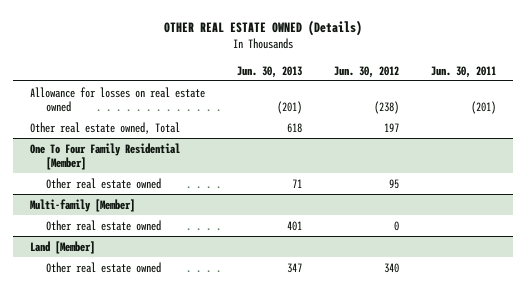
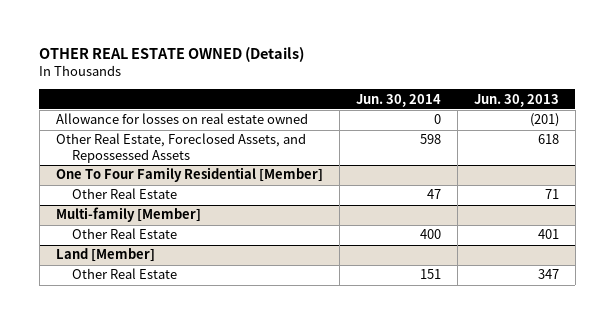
- | Jun. 30, 2013 | Jun. 30, 2012 | Jun. 30, 2011
+ | Jun. 30, 2014 | Jun. 30, 2013
- Other real estate owned, Total | 618 | 197 |
+ Other Real Estate, Foreclosed Assets, and Repossessed Assets | 598 | 618
@ One To Four Family Residential [Member]
- Other real estate owned | 71 | 95 |
+ Other Real Estate | 47 | 71
@ Multi-family [Member]
- Other real estate owned | 401 | 0 |
+ Other Real Estate | 400 | 401
@ Land [Member]
- Other real estate owned | 347 | 340 |
+ Other Real Estate | 151 | 347

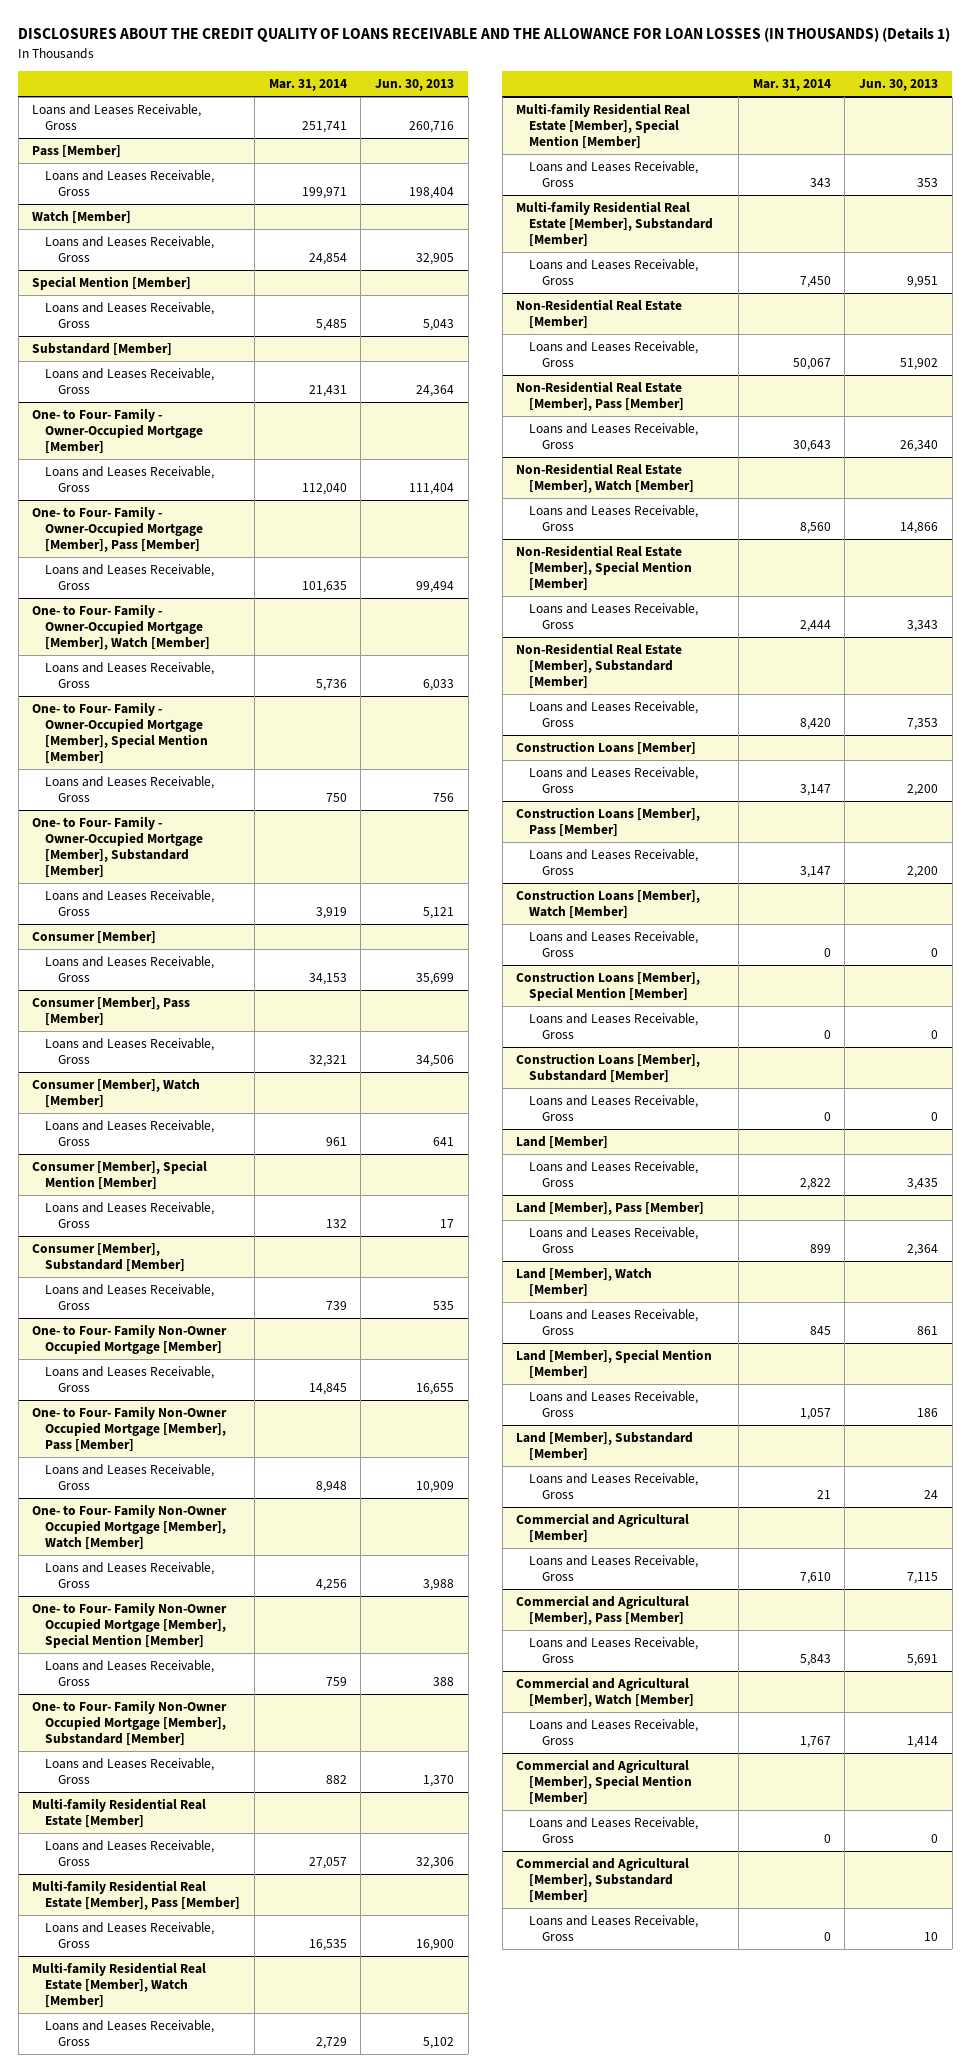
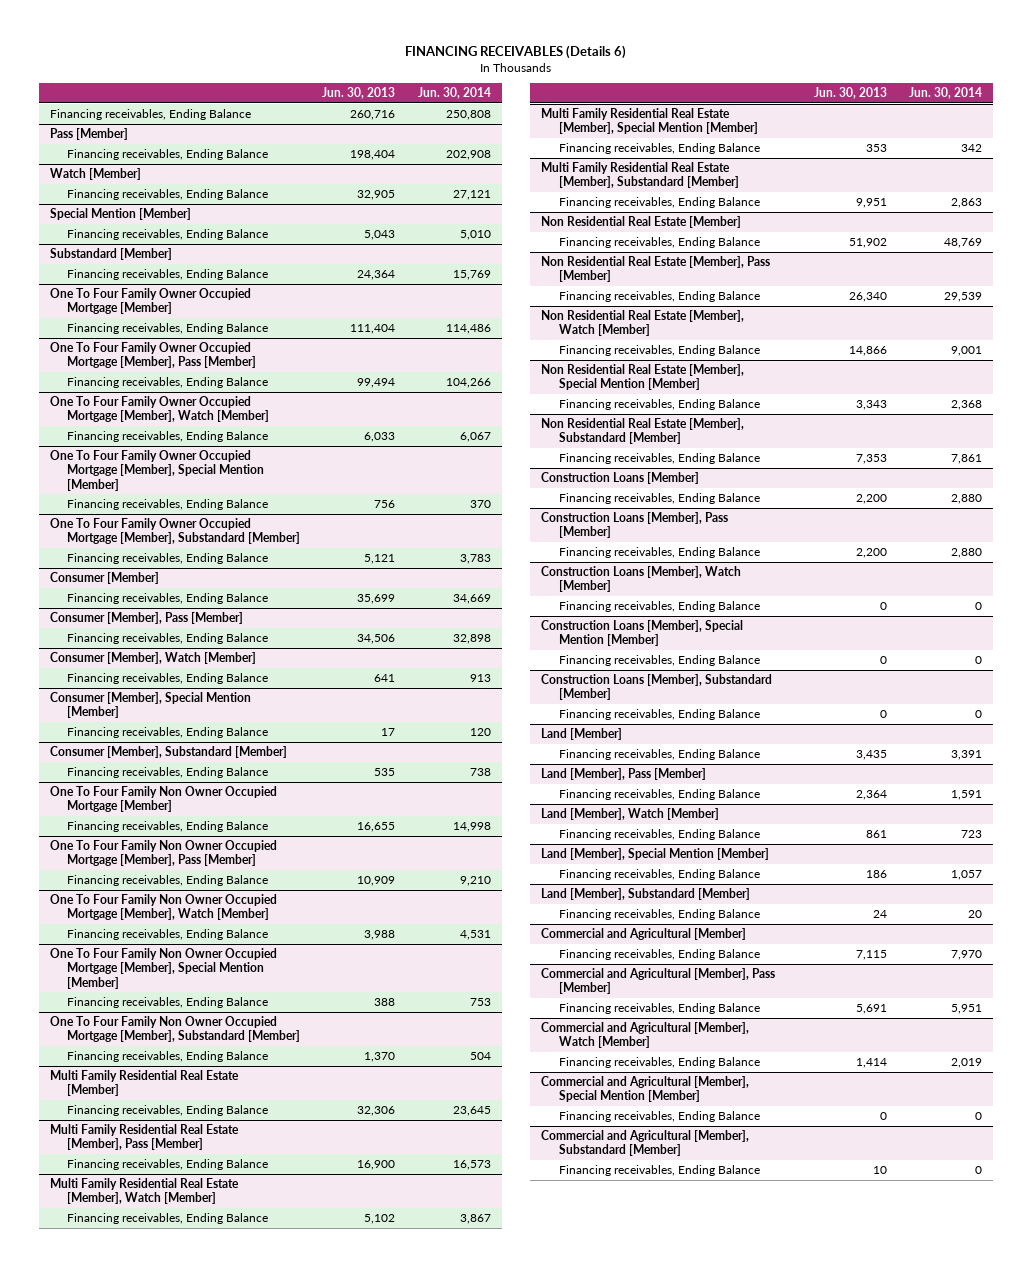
- DISCLOSURES ABOUT THE CREDIT QUALITY OF LOANS RECEIVABLE AND THE ALLOWANCE FOR LOAN LOSSES (IN THOUSANDS) (Details 1)
+ FINANCING RECEIVABLES (Details 6)
- | Mar. 31, 2014 | Jun. 30, 2013
+ | Jun. 30, 2013 | Jun. 30, 2014
- Loans and Leases Receivable, Gross | 251,741 | 260,716
+ Financing receivables, Ending Balance | 260,716 | 250,808
@ Pass [Member]
- Loans and Leases Receivable, Gross | 199,971 | 198,404
+ Financing receivables, Ending Balance | 198,404 | 202,908
@ Watch [Member]
- Loans and Leases Receivable, Gross | 24,854 | 32,905
+ Financing receivables, Ending Balance | 32,905 | 27,121
@ Special Mention [Member]
- Loans and Leases Receivable, Gross | 5,485 | 5,043
+ Financing receivables, Ending Balance | 5,043 | 5,010
@ Substandard [Member]
- Loans and Leases Receivable, Gross | 21,431 | 24,364
- One- to Four- Family - Owner-Occupied Mortgage [Member]
- Loans and Leases Receivable, Gross | 112,040 | 111,404
- One- to Four- Family - Owner-Occupied Mortgage [Member], Pass [Member]
- Loans and Leases Receivable, Gross | 101,635 | 99,494
- One- to Four- Family - Owner-Occupied Mortgage [Member], Watch [Member]
- Loans and Leases Receivable, Gross | 5,736 | 6,033
- One- to Four- Family - Owner-Occupied Mortgage [Member], Special Mention [Member]
- Loans and Leases Receivable, Gross | 750 | 756
- One- to Four- Family - Owner-Occupied Mortgage [Member], Substandard [Member]
- Loans and Leases Receivable, Gross | 3,919 | 5,121
@ Substandard [Member]
+ Financing receivables, Ending Balance | 24,364 | 15,769
+ One To Four Family Owner Occupied Mortgage [Member]
+ Financing receivables, Ending Balance | 111,404 | 114,486
+ One To Four Family Owner Occupied Mortgage [Member], Pass [Member]
+ Financing receivables, Ending Balance | 99,494 | 104,266
+ One To Four Family Owner Occupied Mortgage [Member], Watch [Member]
+ Financing receivables, Ending Balance | 6,033 | 6,067
+ One To Four Family Owner Occupied Mortgage [Member], Special Mention [Member]
+ Financing receivables, Ending Balance | 756 | 370
+ One To Four Family Owner Occupied Mortgage [Member], Substandard [Member]
+ Financing receivables, Ending Balance | 5,121 | 3,783
@ Consumer [Member]
- Loans and Leases Receivable, Gross | 34,153 | 35,699
+ Financing receivables, Ending Balance | 35,699 | 34,669
@ Consumer [Member], Pass [Member]
- Loans and Leases Receivable, Gross | 32,321 | 34,506
+ Financing receivables, Ending Balance | 34,506 | 32,898
@ Consumer [Member], Watch [Member]
- Loans and Leases Receivable, Gross | 961 | 641
+ Financing receivables, Ending Balance | 641 | 913
@ Consumer [Member], Special Mention [Member]
- Loans and Leases Receivable, Gross | 132 | 17
+ Financing receivables, Ending Balance | 17 | 120
@ Consumer [Member], Substandard [Member]
- Loans and Leases Receivable, Gross | 739 | 535
- One- to Four- Family Non-Owner Occupied Mortgage [Member]
- Loans and Leases Receivable, Gross | 14,845 | 16,655
- One- to Four- Family Non-Owner Occupied Mortgage [Member], Pass [Member]
- Loans and Leases Receivable, Gross | 8,948 | 10,909
- One- to Four- Family Non-Owner Occupied Mortgage [Member], Watch [Member]
- Loans and Leases Receivable, Gross | 4,256 | 3,988
- One- to Four- Family Non-Owner Occupied Mortgage [Member], Special Mention [Member]
- Loans and Leases Receivable, Gross | 759 | 388
- One- to Four- Family Non-Owner Occupied Mortgage [Member], Substandard [Member]
- Loans and Leases Receivable, Gross | 882 | 1,370
- Multi-family Residential Real Estate [Member]
- Loans and Leases Receivable, Gross | 27,057 | 32,306
- Multi-family Residential Real Estate [Member], Pass [Member]
- Loans and Leases Receivable, Gross | 16,535 | 16,900
- Multi-family Residential Real Estate [Member], Watch [Member]
- Loans and Leases Receivable, Gross | 2,729 | 5,102
- Multi-family Residential Real Estate [Member], Special Mention [Member]
- Loans and Leases Receivable, Gross | 343 | 353
- Multi-family Residential Real Estate [Member], Substandard [Member]
- Loans and Leases Receivable, Gross | 7,450 | 9,951
- Non-Residential Real Estate [Member]
- Loans and Leases Receivable, Gross | 50,067 | 51,902
- Non-Residential Real Estate [Member], Pass [Member]
- Loans and Leases Receivable, Gross | 30,643 | 26,340
- Non-Residential Real Estate [Member], Watch [Member]
- Loans and Leases Receivable, Gross | 8,560 | 14,866
- Non-Residential Real Estate [Member], Special Mention [Member]
- Loans and Leases Receivable, Gross | 2,444 | 3,343
- Non-Residential Real Estate [Member], Substandard [Member]
- Loans and Leases Receivable, Gross | 8,420 | 7,353
@ Consumer [Member], Substandard [Member]
+ Financing receivables, Ending Balance | 535 | 738
+ One To Four Family Non Owner Occupied Mortgage [Member]
+ Financing receivables, Ending Balance | 16,655 | 14,998
+ One To Four Family Non Owner Occupied Mortgage [Member], Pass [Member]
+ Financing receivables, Ending Balance | 10,909 | 9,210
+ One To Four Family Non Owner Occupied Mortgage [Member], Watch [Member]
+ Financing receivables, Ending Balance | 3,988 | 4,531
+ One To Four Family Non Owner Occupied Mortgage [Member], Special Mention [Member]
+ Financing receivables, Ending Balance | 388 | 753
+ One To Four Family Non Owner Occupied Mortgage [Member], Substandard [Member]
+ Financing receivables, Ending Balance | 1,370 | 504
+ Multi Family Residential Real Estate [Member]
+ Financing receivables, Ending Balance | 32,306 | 23,645
+ Multi Family Residential Real Estate [Member], Pass [Member]
+ Financing receivables, Ending Balance | 16,900 | 16,573
+ Multi Family Residential Real Estate [Member], Watch [Member]
+ Financing receivables, Ending Balance | 5,102 | 3,867
+ Multi Family Residential Real Estate [Member], Special Mention [Member]
+ Financing receivables, Ending Balance | 353 | 342
+ Multi Family Residential Real Estate [Member], Substandard [Member]
+ Financing receivables, Ending Balance | 9,951 | 2,863
+ Non Residential Real Estate [Member]
+ Financing receivables, Ending Balance | 51,902 | 48,769
+ Non Residential Real Estate [Member], Pass [Member]
+ Financing receivables, Ending Balance | 26,340 | 29,539
+ Non Residential Real Estate [Member], Watch [Member]
+ Financing receivables, Ending Balance | 14,866 | 9,001
+ Non Residential Real Estate [Member], Special Mention [Member]
+ Financing receivables, Ending Balance | 3,343 | 2,368
+ Non Residential Real Estate [Member], Substandard [Member]
+ Financing receivables, Ending Balance | 7,353 | 7,861
@ Construction Loans [Member]
- Loans and Leases Receivable, Gross | 3,147 | 2,200
+ Financing receivables, Ending Balance | 2,200 | 2,880
@ Construction Loans [Member], Pass [Member]
- Loans and Leases Receivable, Gross | 3,147 | 2,200
+ Financing receivables, Ending Balance | 2,200 | 2,880
@ Construction Loans [Member], Watch [Member]
- Loans and Leases Receivable, Gross | 0 | 0
+ Financing receivables, Ending Balance | 0 | 0
@ Construction Loans [Member], Special Mention [Member]
- Loans and Leases Receivable, Gross | 0 | 0
+ Financing receivables, Ending Balance | 0 | 0
@ Construction Loans [Member], Substandard [Member]
- Loans and Leases Receivable, Gross | 0 | 0
+ Financing receivables, Ending Balance | 0 | 0
@ Land [Member]
- Loans and Leases Receivable, Gross | 2,822 | 3,435
+ Financing receivables, Ending Balance | 3,435 | 3,391
@ Land [Member], Pass [Member]
- Loans and Leases Receivable, Gross | 899 | 2,364
+ Financing receivables, Ending Balance | 2,364 | 1,591
@ Land [Member], Watch [Member]
- Loans and Leases Receivable, Gross | 845 | 861
+ Financing receivables, Ending Balance | 861 | 723
@ Land [Member], Special Mention [Member]
- Loans and Leases Receivable, Gross | 1,057 | 186
+ Financing receivables, Ending Balance | 186 | 1,057
@ Land [Member], Substandard [Member]
- Loans and Leases Receivable, Gross | 21 | 24
+ Financing receivables, Ending Balance | 24 | 20
@ Commercial and Agricultural [Member]
- Loans and Leases Receivable, Gross | 7,610 | 7,115
+ Financing receivables, Ending Balance | 7,115 | 7,970
@ Commercial and Agricultural [Member], Pass [Member]
- Loans and Leases Receivable, Gross | 5,843 | 5,691
+ Financing receivables, Ending Balance | 5,691 | 5,951
@ Commercial and Agricultural [Member], Watch [Member]
- Loans and Leases Receivable, Gross | 1,767 | 1,414
+ Financing receivables, Ending Balance | 1,414 | 2,019
@ Commercial and Agricultural [Member], Special Mention [Member]
- Loans and Leases Receivable, Gross | 0 | 0
+ Financing receivables, Ending Balance | 0 | 0
@ Commercial and Agricultural [Member], Substandard [Member]
- Loans and Leases Receivable, Gross | 0 | 10
+ Financing receivables, Ending Balance | 10 | 0

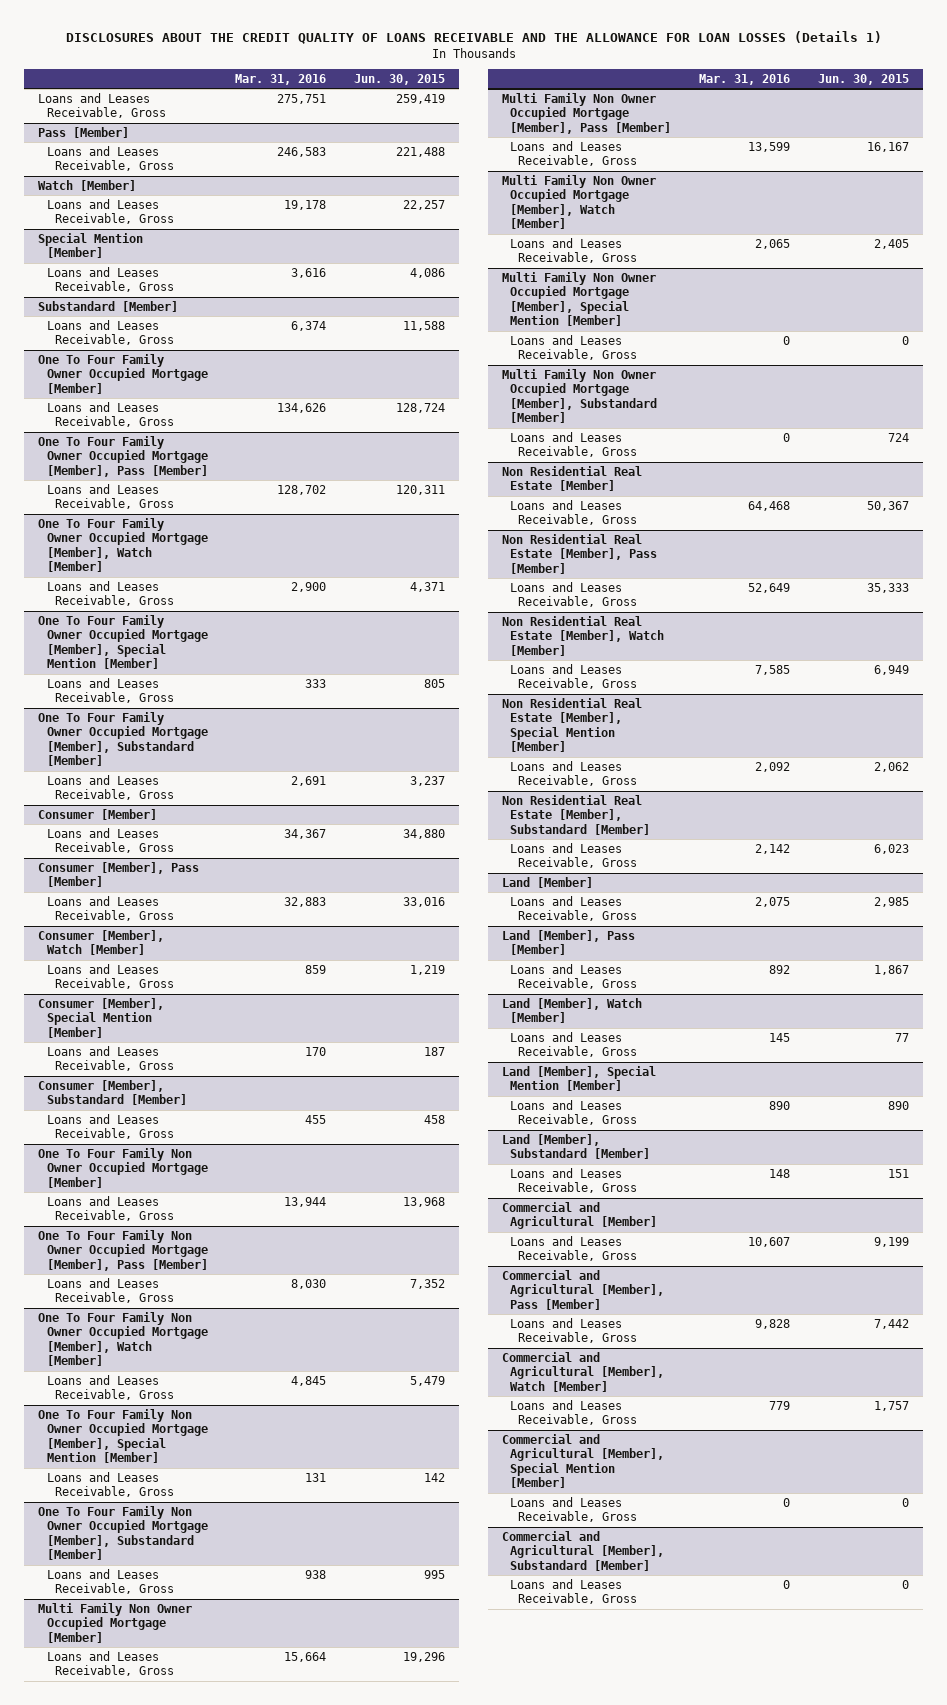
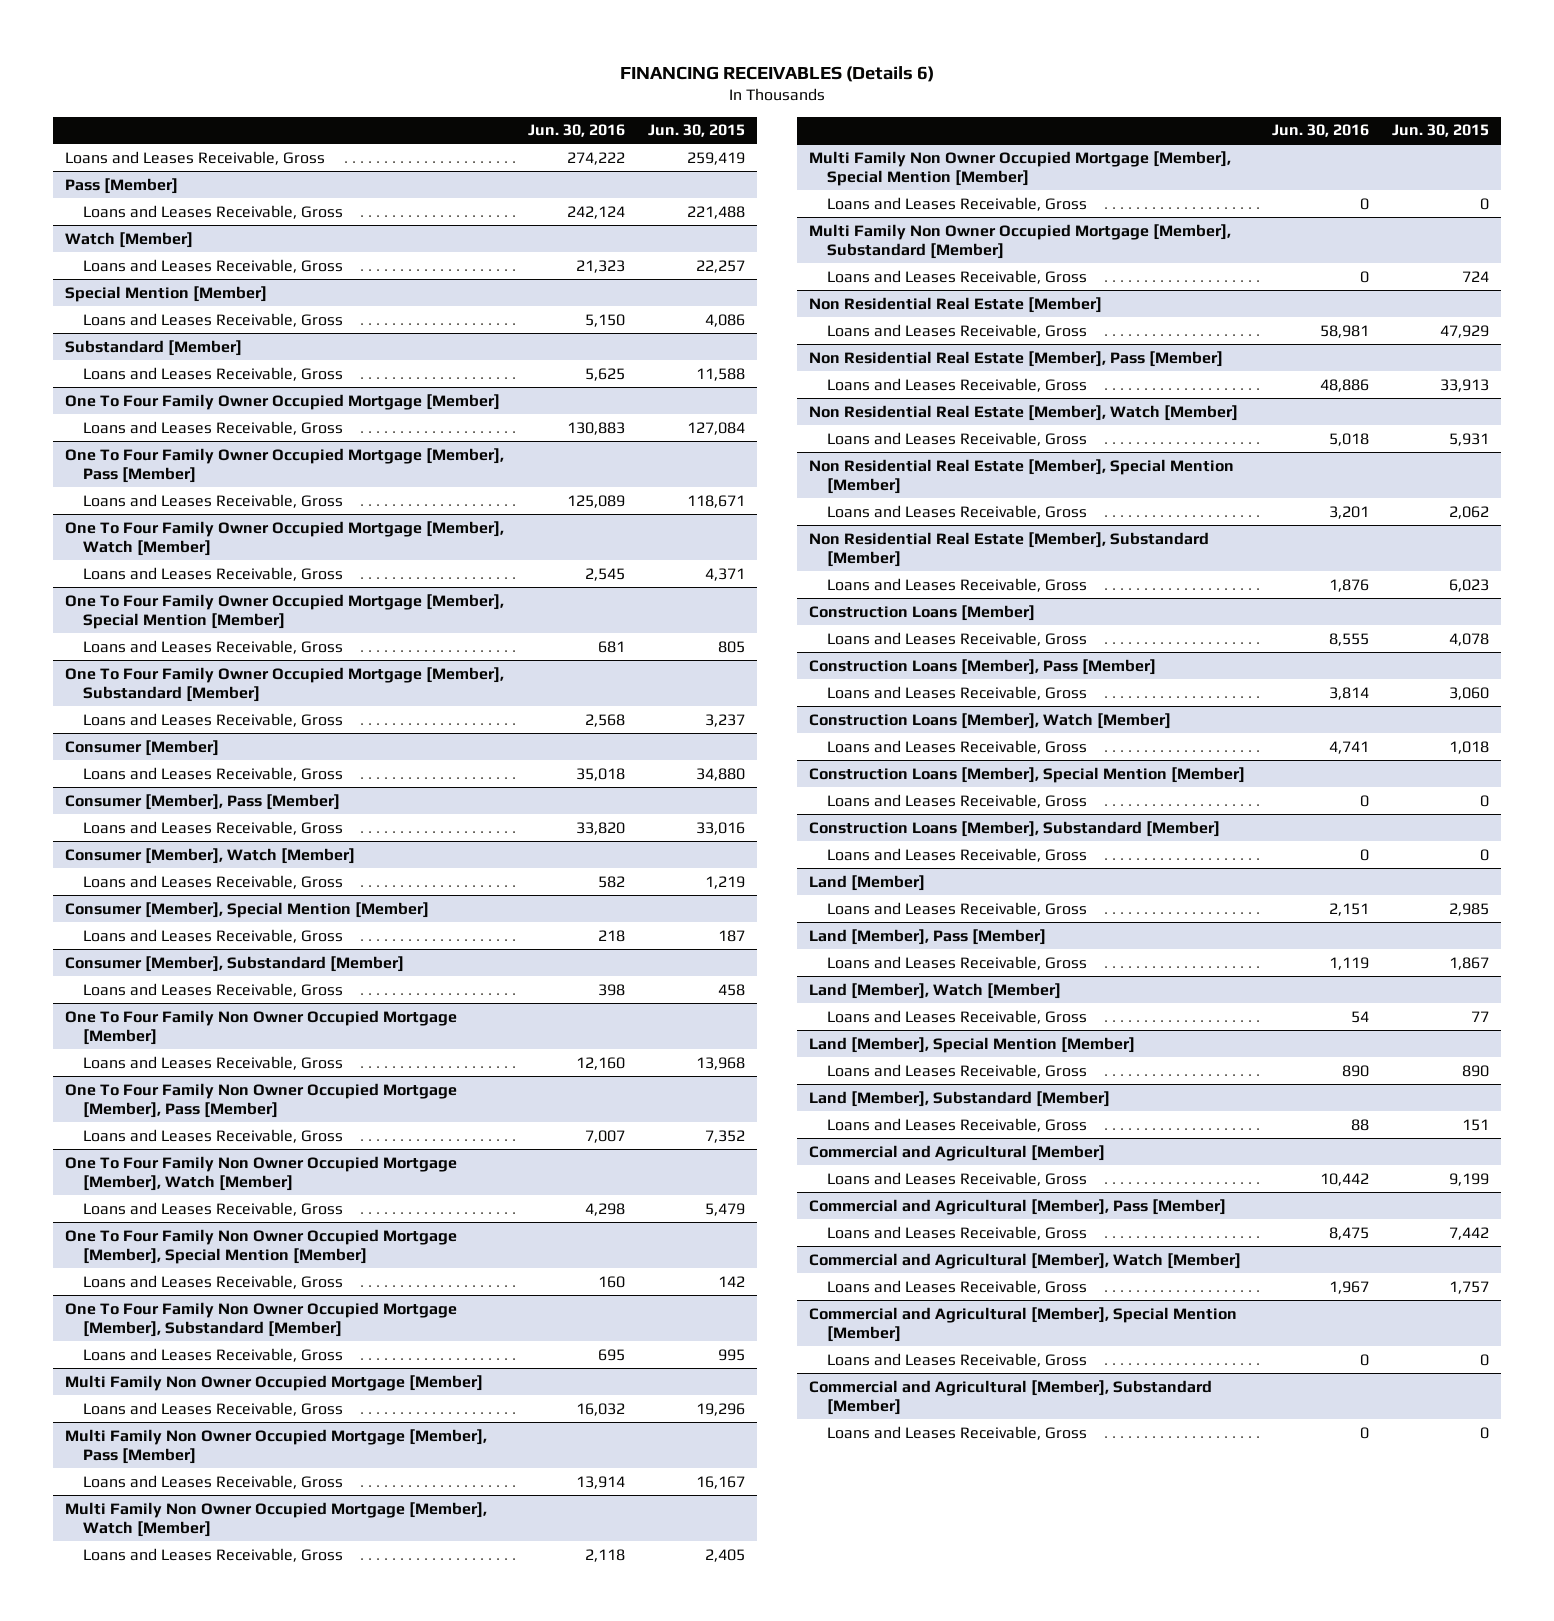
- DISCLOSURES ABOUT THE CREDIT QUALITY OF LOANS RECEIVABLE AND THE ALLOWANCE FOR LOAN LOSSES (Details 1)
+ FINANCING RECEIVABLES (Details 6)
- | Mar. 31, 2016 | Jun. 30, 2015
+ | Jun. 30, 2016 | Jun. 30, 2015
@ One To Four Family Owner Occupied Mortgage [Member]
- Loans and Leases Receivable, Gross | 134,626 | 128,724
+ Loans and Leases Receivable, Gross | 130,883 | 127,084
@ One To Four Family Owner Occupied Mortgage [Member], Pass [Member]
- Loans and Leases Receivable, Gross | 128,702 | 120,311
+ Loans and Leases Receivable, Gross | 125,089 | 118,671
@ Non Residential Real Estate [Member]
- Loans and Leases Receivable, Gross | 64,468 | 50,367
+ Loans and Leases Receivable, Gross | 58,981 | 47,929
@ Non Residential Real Estate [Member], Pass [Member]
- Loans and Leases Receivable, Gross | 52,649 | 35,333
+ Loans and Leases Receivable, Gross | 48,886 | 33,913
@ Non Residential Real Estate [Member], Watch [Member]
- Loans and Leases Receivable, Gross | 7,585 | 6,949
+ Loans and Leases Receivable, Gross | 5,018 | 5,931
+ Construction Loans [Member]
+ Loans and Leases Receivable, Gross | 8,555 | 4,078
+ Construction Loans [Member], Pass [Member]
+ Loans and Leases Receivable, Gross | 3,814 | 3,060
+ Construction Loans [Member], Watch [Member]
+ Loans and Leases Receivable, Gross | 4,741 | 1,018
+ Construction Loans [Member], Special Mention [Member]
+ Loans and Leases Receivable, Gross | 0 | 0
+ Construction Loans [Member], Substandard [Member]
+ Loans and Leases Receivable, Gross | 0 | 0

